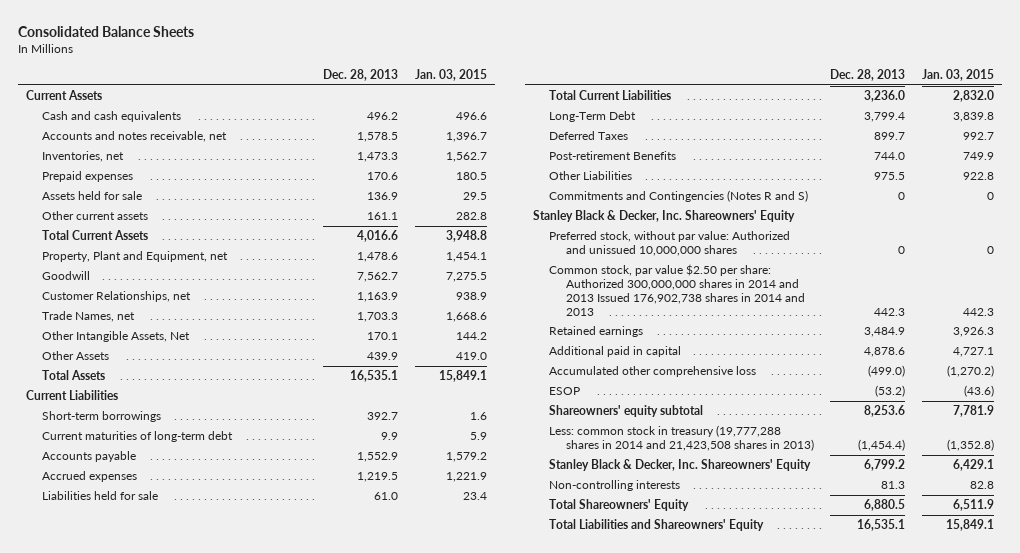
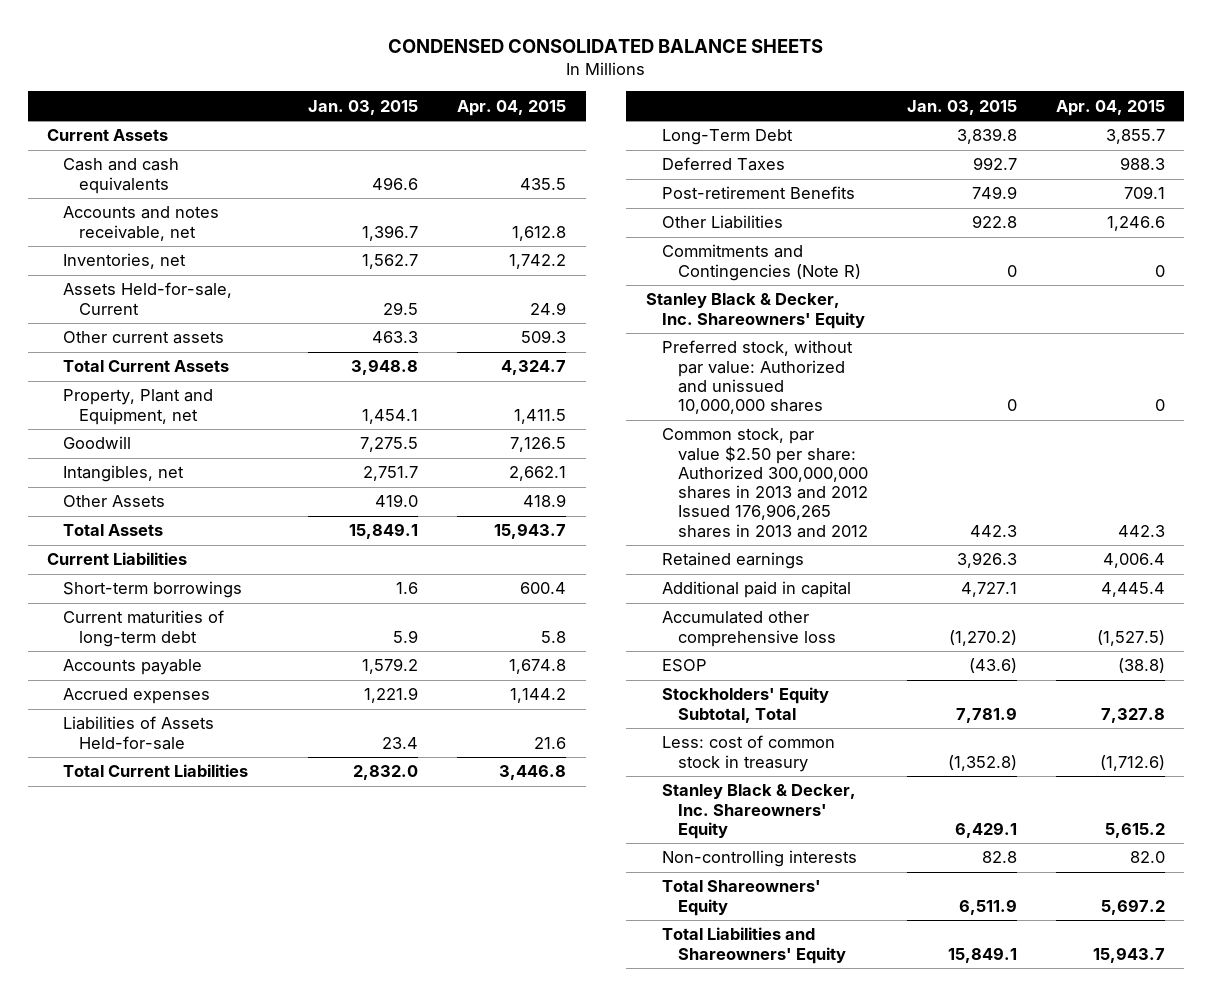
- Consolidated Balance Sheets
+ CONDENSED CONSOLIDATED BALANCE SHEETS
- | Dec. 28, 2013 | Jan. 03, 2015
+ | Jan. 03, 2015 | Apr. 04, 2015
- Prepaid expenses | 170.6 | 180.5
- Assets held for sale | 136.9 | 29.5
- Other current assets | 161.1 | 282.8
+ Assets Held-for-sale, Current | 29.5 | 24.9
+ Other current assets | 463.3 | 509.3
- Customer Relationships, net | 1,163.9 | 938.9
- Trade Names, net | 1,703.3 | 1,668.6
- Other Intangible Assets, Net | 170.1 | 144.2
+ Intangibles, net | 2,751.7 | 2,662.1
- Liabilities held for sale | 61.0 | 23.4
+ Liabilities of Assets Held-for-sale | 23.4 | 21.6
- Commitments and Contingencies (Notes R and S) | 0 | 0
+ Commitments and Contingencies (Note R) | 0 | 0
- Common stock, par value $2.50 per share: Authorized 300,000,000 shares in 2014 and 2013 Issued 176,902,738 shares in 2014 and 2013 | 442.3 | 442.3
+ Common stock, par value $2.50 per share: Authorized 300,000,000 shares in 2013 and 2012 Issued 176,906,265 shares in 2013 and 2012 | 442.3 | 442.3
- Shareowners' equity subtotal | 8,253.6 | 7,781.9
- Less: common stock in treasury (19,777,288 shares in 2014 and 21,423,508 shares in 2013) | (1,454.4) | (1,352.8)
+ Stockholders' Equity Subtotal, Total | 7,781.9 | 7,327.8
+ Less: cost of common stock in treasury | (1,352.8) | (1,712.6)

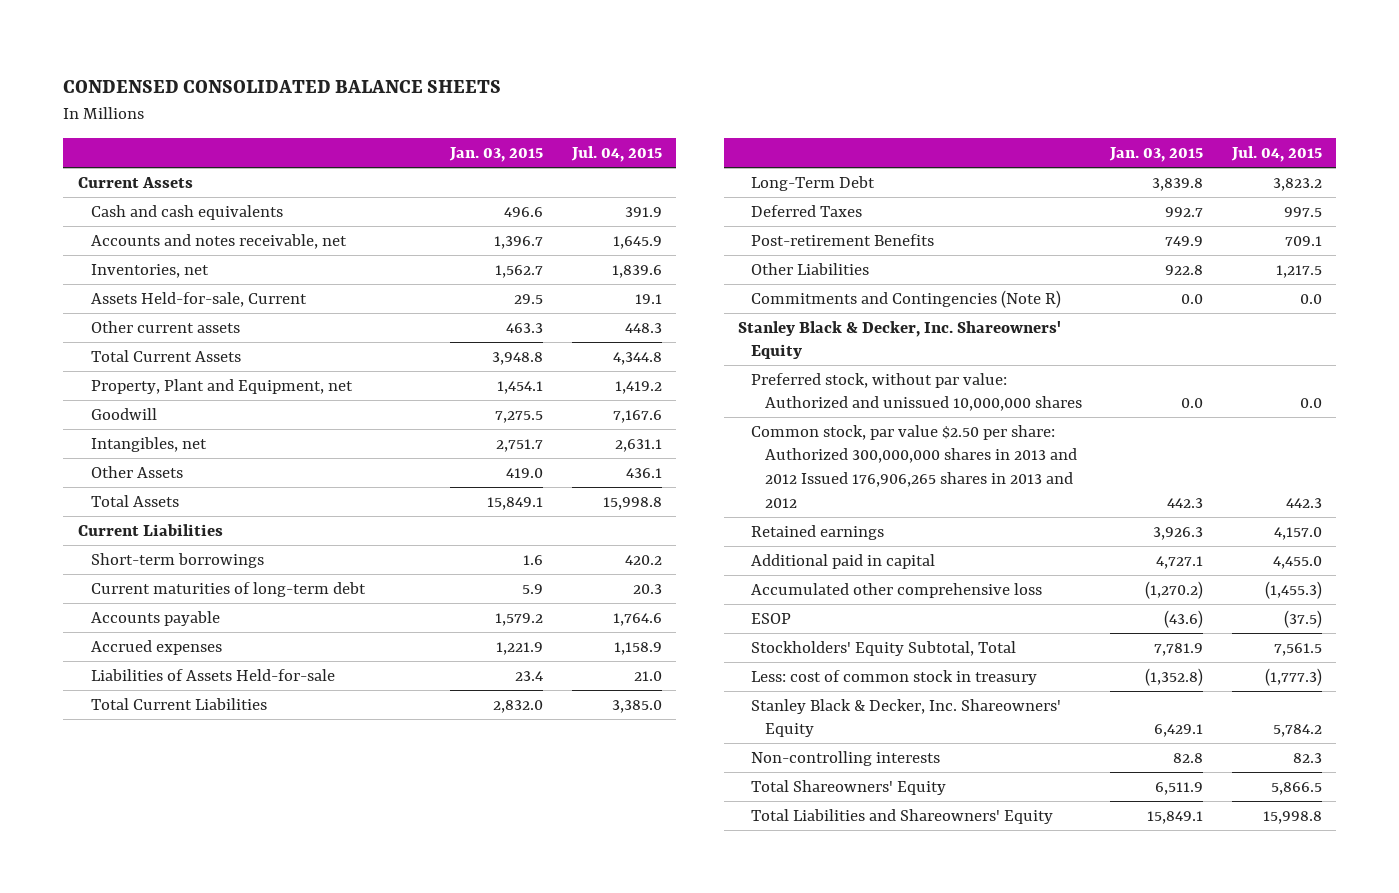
- | Jan. 03, 2015 | Apr. 04, 2015
+ | Jan. 03, 2015 | Jul. 04, 2015
- Commitments and Contingencies (Note R) | 0 | 0
+ Commitments and Contingencies (Note R) | 0.0 | 0.0
- Preferred stock, without par value: Authorized and unissued 10,000,000 shares | 0 | 0
+ Preferred stock, without par value: Authorized and unissued 10,000,000 shares | 0.0 | 0.0

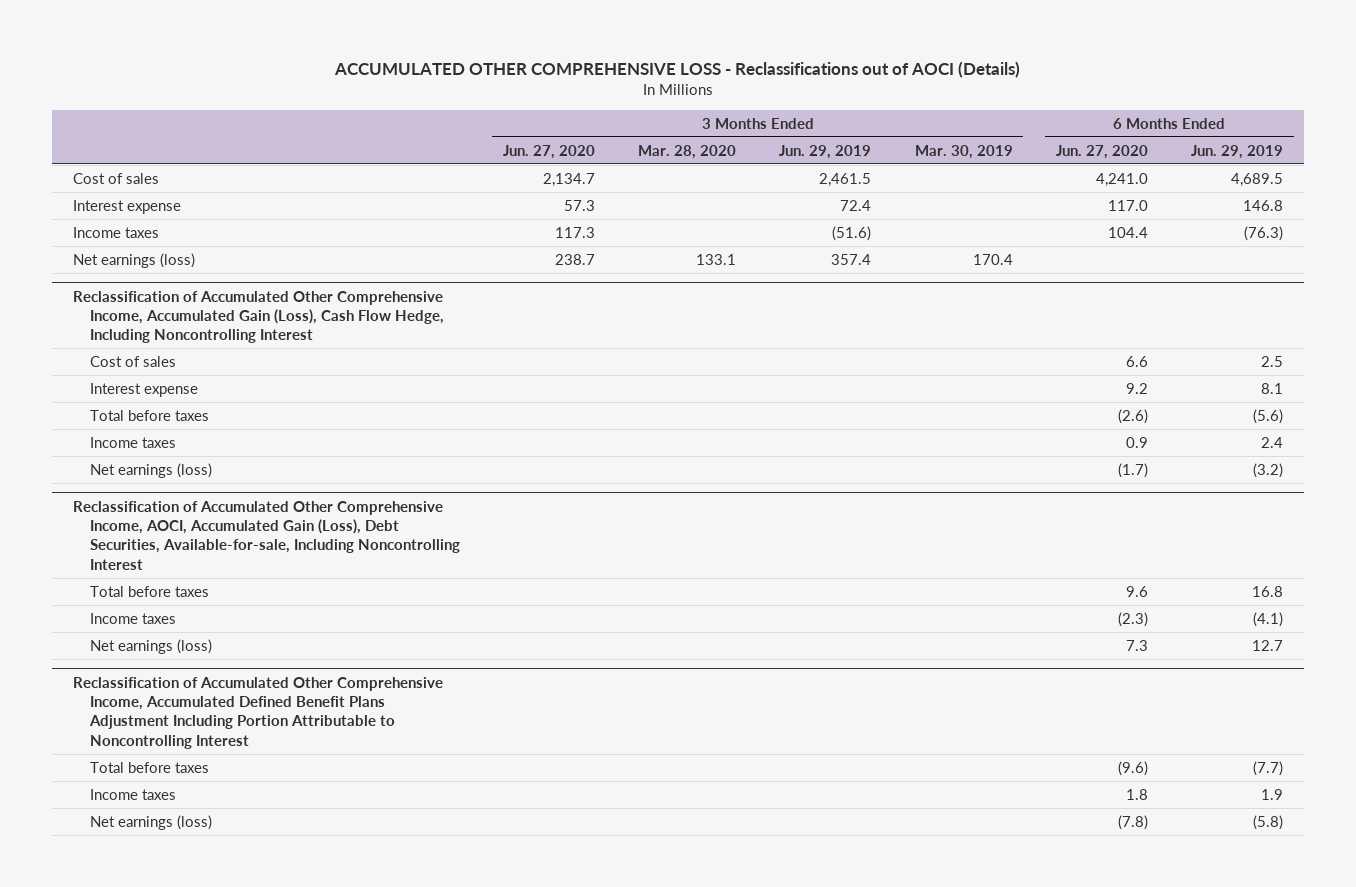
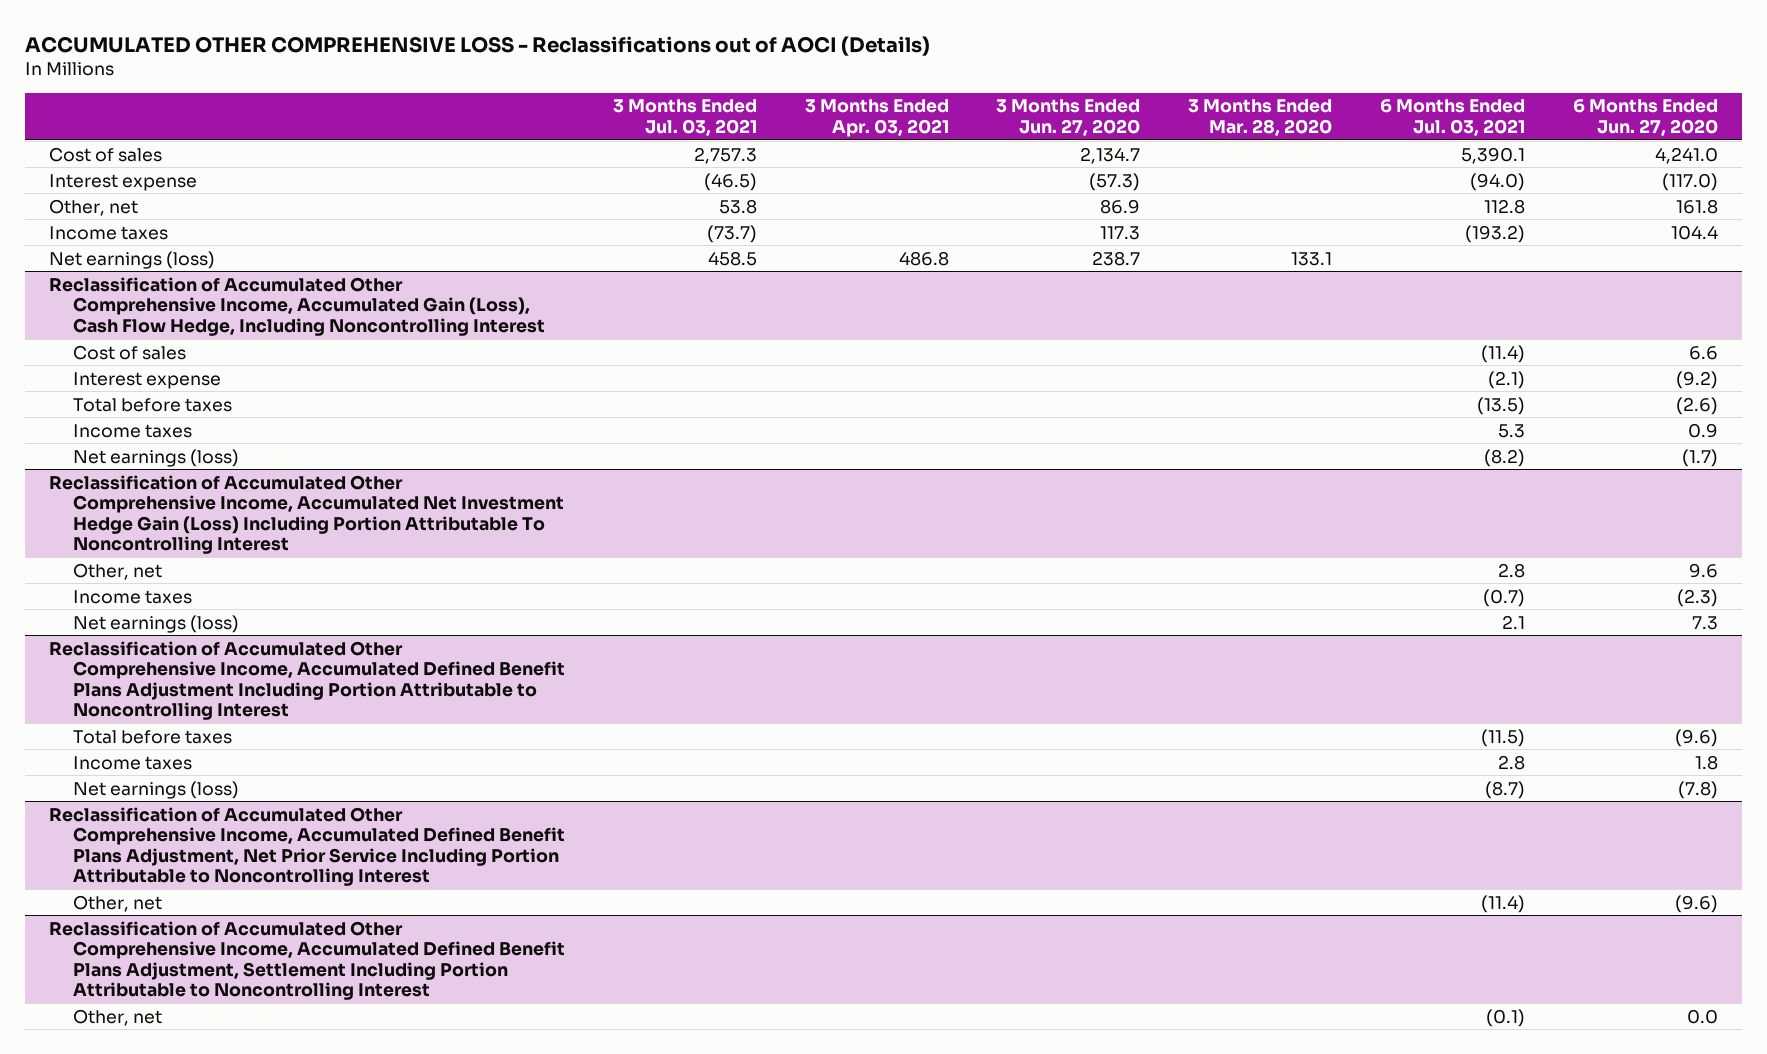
- | 3 Months Ended Jun. 27, 2020 | 3 Months Ended Mar. 28, 2020 | 3 Months Ended Jun. 29, 2019 | 3 Months Ended Mar. 30, 2019 | 6 Months Ended Jun. 27, 2020 | 6 Months Ended Jun. 29, 2019
+ | 3 Months Ended Jul. 03, 2021 | 3 Months Ended Apr. 03, 2021 | 3 Months Ended Jun. 27, 2020 | 3 Months Ended Mar. 28, 2020 | 6 Months Ended Jul. 03, 2021 | 6 Months Ended Jun. 27, 2020
- Interest expense | 57.3 | | 72.4 | | 117.0 | 146.8
+ Interest expense | (46.5) | | (57.3) | | (94.0) | (117.0)
+ Other, net | 53.8 | | 86.9 | | 112.8 | 161.8
@ Reclassification of Accumulated Other Comprehensive Income, Accumulated Gain (Loss), Cash Flow Hedge, Including Noncontrolling Interest
- Interest expense | | | | | 9.2 | 8.1
+ Interest expense | | | | | (2.1) | (9.2)
- Reclassification of Accumulated Other Comprehensive Income, AOCI, Accumulated Gain (Loss), Debt Securities, Available-for-sale, Including Noncontrolling Interest
- Total before taxes | | | | | 9.6 | 16.8
+ Reclassification of Accumulated Other Comprehensive Income, Accumulated Net Investment Hedge Gain (Loss) Including Portion Attributable To Noncontrolling Interest
+ Other, net | | | | | 2.8 | 9.6
+ Reclassification of Accumulated Other Comprehensive Income, Accumulated Defined Benefit Plans Adjustment, Net Prior Service Including Portion Attributable to Noncontrolling Interest
+ Other, net | | | | | (11.4) | (9.6)
+ Reclassification of Accumulated Other Comprehensive Income, Accumulated Defined Benefit Plans Adjustment, Settlement Including Portion Attributable to Noncontrolling Interest
+ Other, net | | | | | (0.1) | 0.0

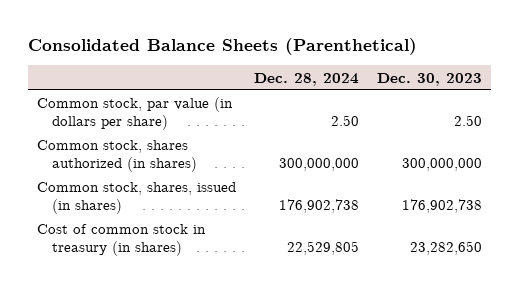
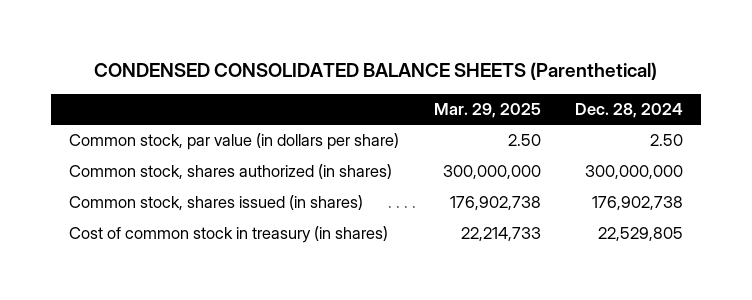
- Consolidated Balance Sheets (Parenthetical)
+ CONDENSED CONSOLIDATED BALANCE SHEETS (Parenthetical)
- | Dec. 28, 2024 | Dec. 30, 2023
+ | Mar. 29, 2025 | Dec. 28, 2024
- Common stock, shares, issued (in shares) | 176,902,738 | 176,902,738
+ Common stock, shares issued (in shares) | 176,902,738 | 176,902,738

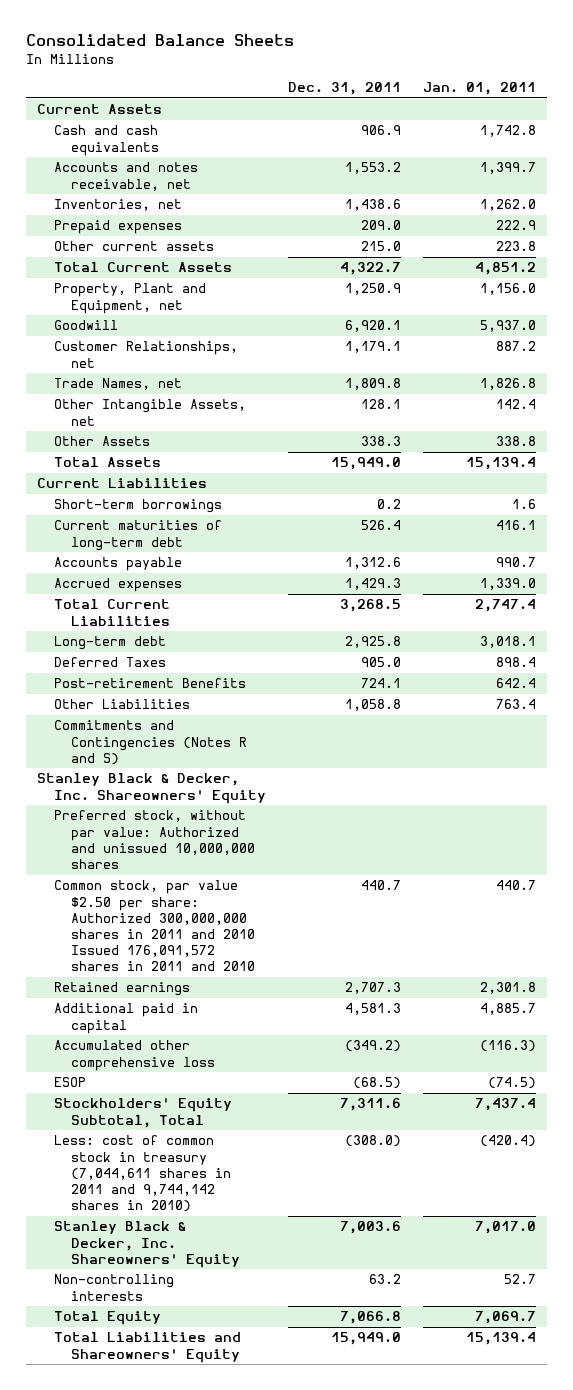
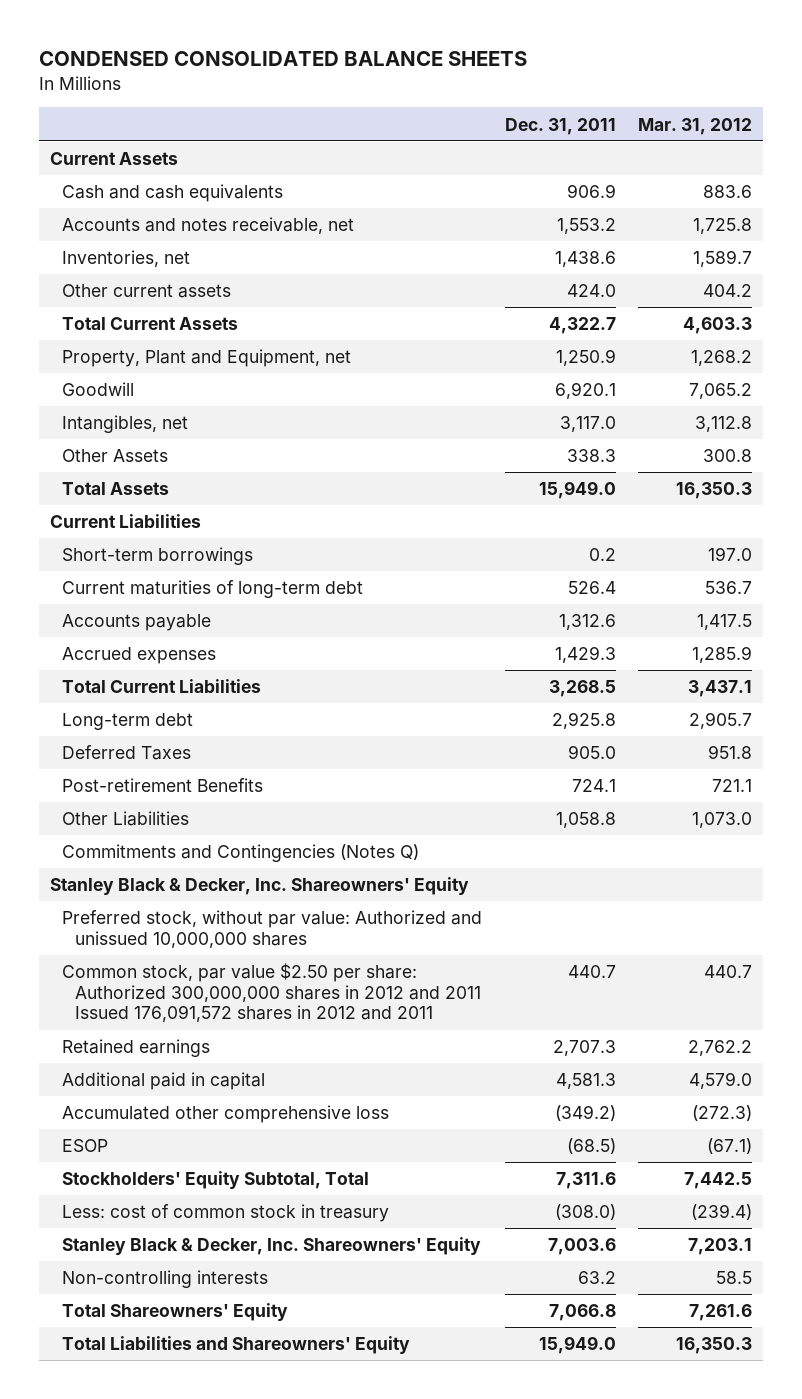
- Consolidated Balance Sheets
+ CONDENSED CONSOLIDATED BALANCE SHEETS
- | Dec. 31, 2011 | Jan. 01, 2011
+ | Dec. 31, 2011 | Mar. 31, 2012
- Prepaid expenses | 209.0 | 222.9
- Other current assets | 215.0 | 223.8
+ Other current assets | 424.0 | 404.2
- Customer Relationships, net | 1,179.1 | 887.2
- Trade Names, net | 1,809.8 | 1,826.8
- Other Intangible Assets, net | 128.1 | 142.4
+ Intangibles, net | 3,117.0 | 3,112.8
- Commitments and Contingencies (Notes R and S)
+ Commitments and Contingencies (Notes Q)
- Common stock, par value $2.50 per share: Authorized 300,000,000 shares in 2011 and 2010 Issued 176,091,572 shares in 2011 and 2010 | 440.7 | 440.7
+ Common stock, par value $2.50 per share: Authorized 300,000,000 shares in 2012 and 2011 Issued 176,091,572 shares in 2012 and 2011 | 440.7 | 440.7
- Less: cost of common stock in treasury (7,044,611 shares in 2011 and 9,744,142 shares in 2010) | (308.0) | (420.4)
+ Less: cost of common stock in treasury | (308.0) | (239.4)
- Total Equity | 7,066.8 | 7,069.7
+ Total Shareowners' Equity | 7,066.8 | 7,261.6

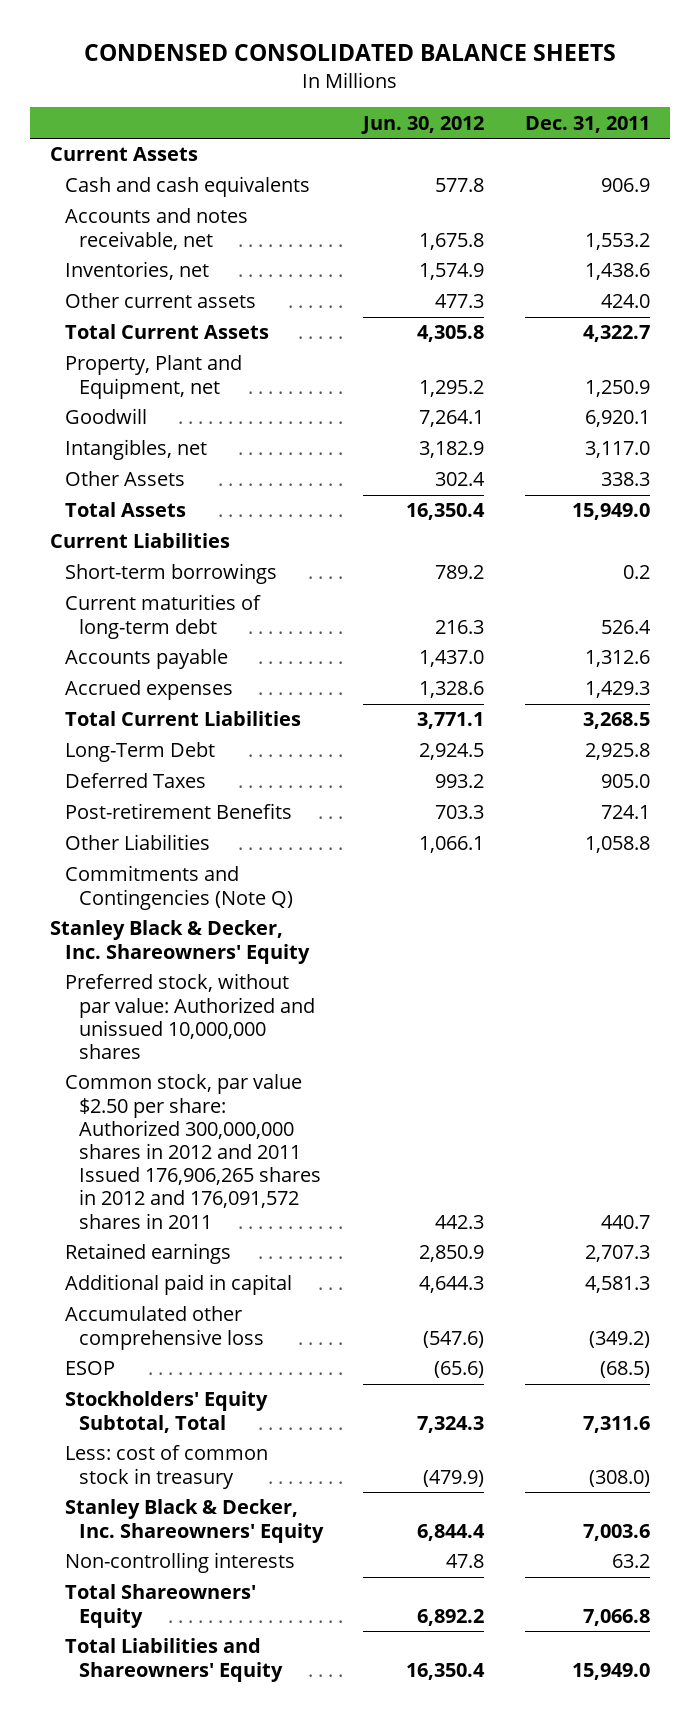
- | Dec. 31, 2011 | Mar. 31, 2012
+ | Jun. 30, 2012 | Dec. 31, 2011
- Long-term debt | 2,925.8 | 2,905.7
+ Long-Term Debt | 2,924.5 | 2,925.8
- Commitments and Contingencies (Notes Q)
+ Commitments and Contingencies (Note Q)
- Common stock, par value $2.50 per share: Authorized 300,000,000 shares in 2012 and 2011 Issued 176,091,572 shares in 2012 and 2011 | 440.7 | 440.7
+ Common stock, par value $2.50 per share: Authorized 300,000,000 shares in 2012 and 2011 Issued 176,906,265 shares in 2012 and 176,091,572 shares in 2011 | 442.3 | 440.7

